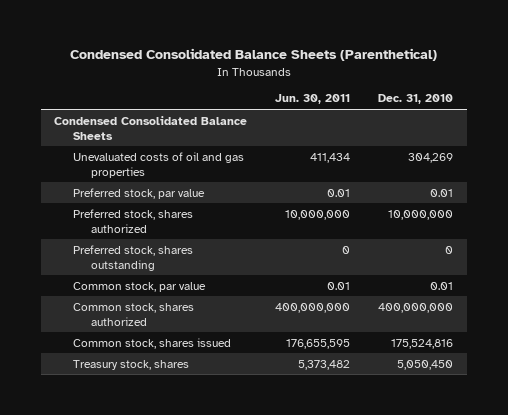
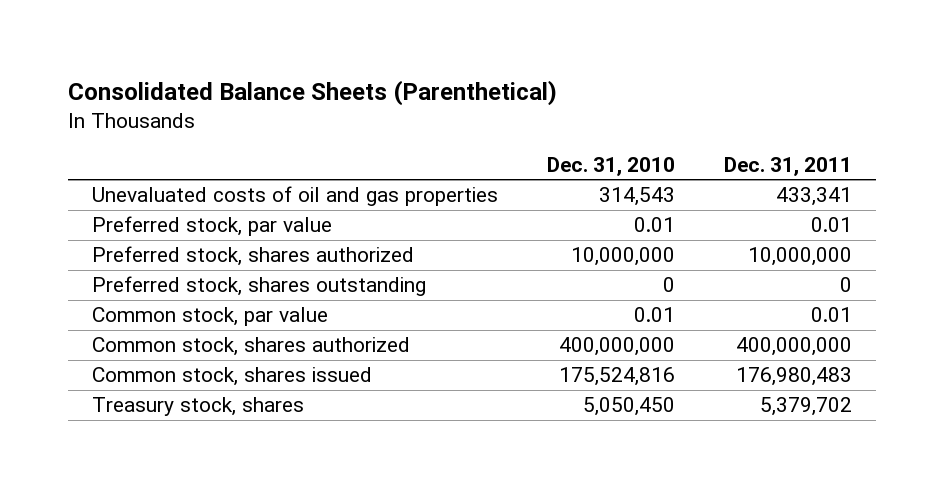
- Condensed Consolidated Balance Sheets (Parenthetical)
+ Consolidated Balance Sheets (Parenthetical)
- | Jun. 30, 2011 | Dec. 31, 2010
+ | Dec. 31, 2010 | Dec. 31, 2011
- Condensed Consolidated Balance Sheets
- Unevaluated costs of oil and gas properties | 411,434 | 304,269
+ Unevaluated costs of oil and gas properties | 314,543 | 433,341

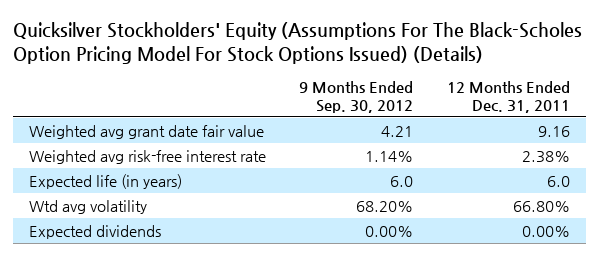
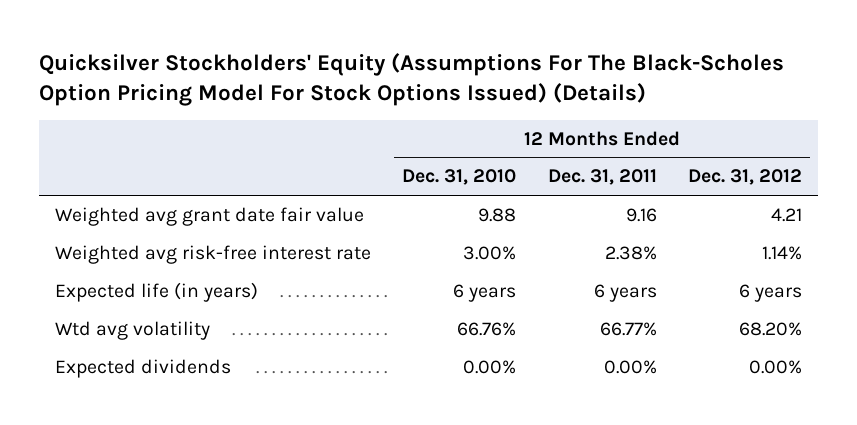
- | 9 Months Ended Sep. 30, 2012 | 12 Months Ended Dec. 31, 2011
+ | 12 Months Ended Dec. 31, 2010 | 12 Months Ended Dec. 31, 2011 | 12 Months Ended Dec. 31, 2012
- Expected life (in years) | 6.0 | 6.0
- Wtd avg volatility | 68.20% | 66.80%
+ Expected life (in years) | 6 years | 6 years | 6 years
+ Wtd avg volatility | 66.76% | 66.77% | 68.20%

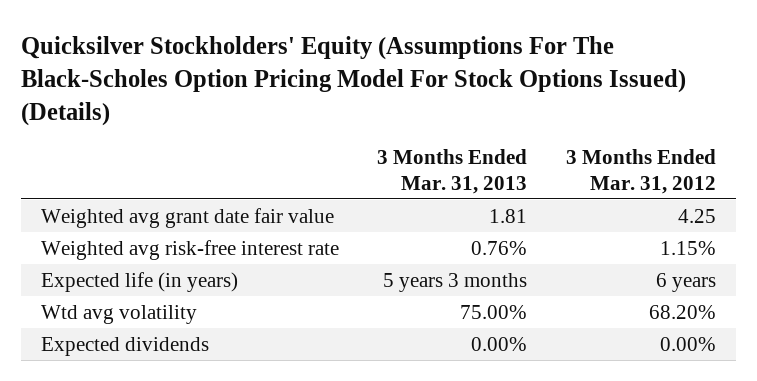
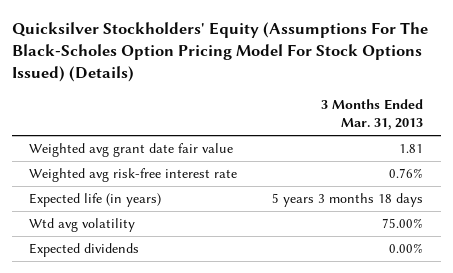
- | 3 Months Ended Mar. 31, 2013 | 3 Months Ended Mar. 31, 2012
+ | 3 Months Ended Mar. 31, 2013
- Expected life (in years) | 5 years 3 months | 6 years
+ Expected life (in years) | 5 years 3 months 18 days

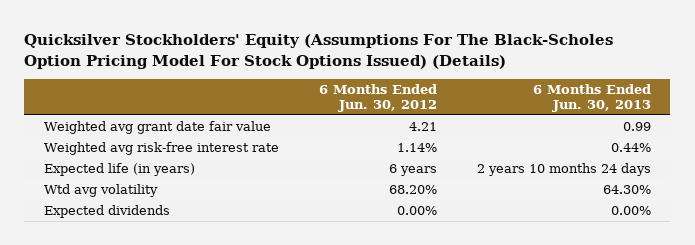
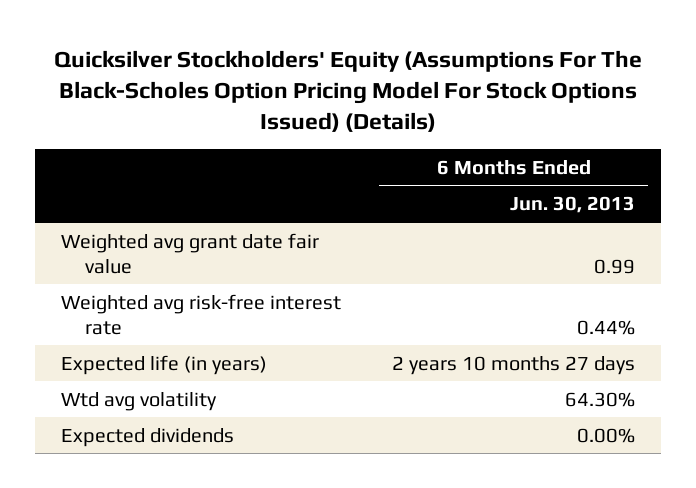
- | 6 Months Ended Jun. 30, 2012 | 6 Months Ended Jun. 30, 2013
+ | 6 Months Ended Jun. 30, 2013
- Expected life (in years) | 6 years | 2 years 10 months 24 days
+ Expected life (in years) | 2 years 10 months 27 days

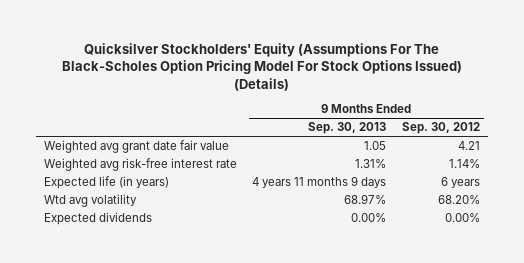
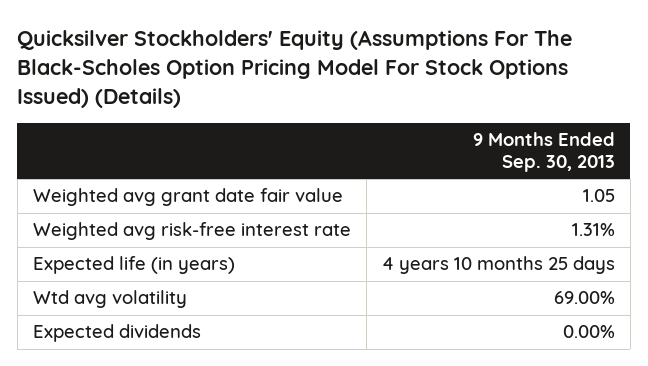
- | 9 Months Ended Sep. 30, 2013 | 9 Months Ended Sep. 30, 2012
+ | 9 Months Ended Sep. 30, 2013
- Expected life (in years) | 4 years 11 months 9 days | 6 years
- Wtd avg volatility | 68.97% | 68.20%
+ Expected life (in years) | 4 years 10 months 25 days
+ Wtd avg volatility | 69.00%

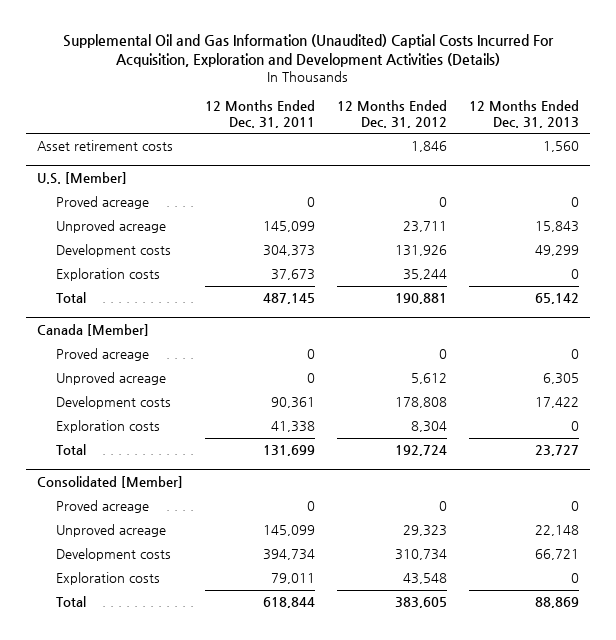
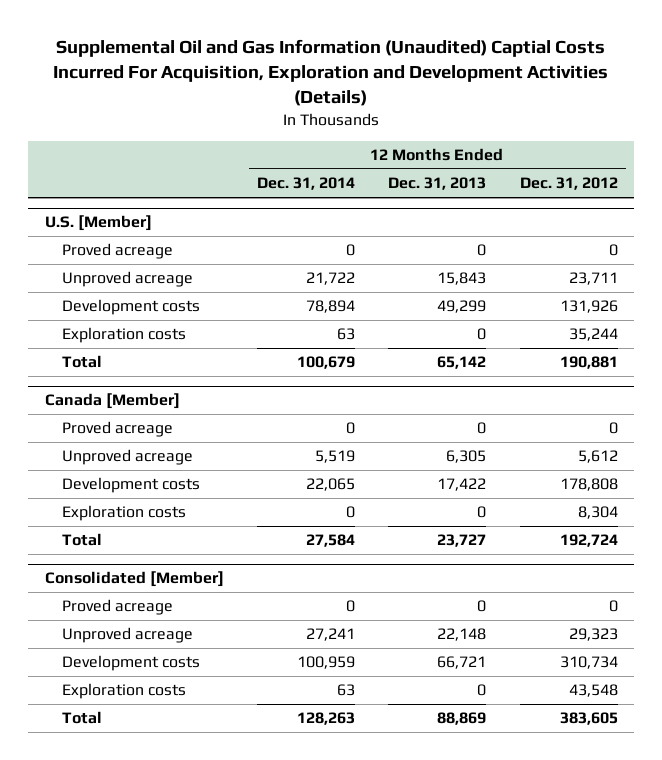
- | 12 Months Ended Dec. 31, 2011 | 12 Months Ended Dec. 31, 2012 | 12 Months Ended Dec. 31, 2013
+ | 12 Months Ended Dec. 31, 2014 | 12 Months Ended Dec. 31, 2013 | 12 Months Ended Dec. 31, 2012
- Asset retirement costs | | 1,846 | 1,560

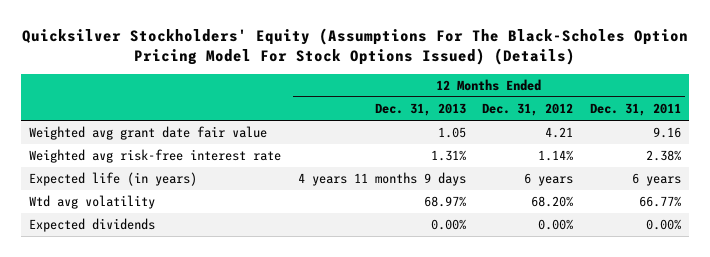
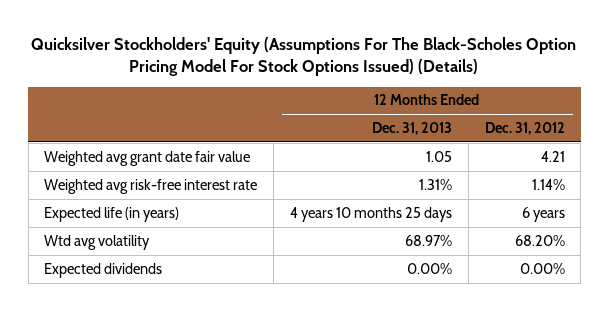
- | 12 Months Ended Dec. 31, 2013 | 12 Months Ended Dec. 31, 2012 | 12 Months Ended Dec. 31, 2011
+ | 12 Months Ended Dec. 31, 2013 | 12 Months Ended Dec. 31, 2012
- Expected life (in years) | 4 years 11 months 9 days | 6 years | 6 years
+ Expected life (in years) | 4 years 10 months 25 days | 6 years

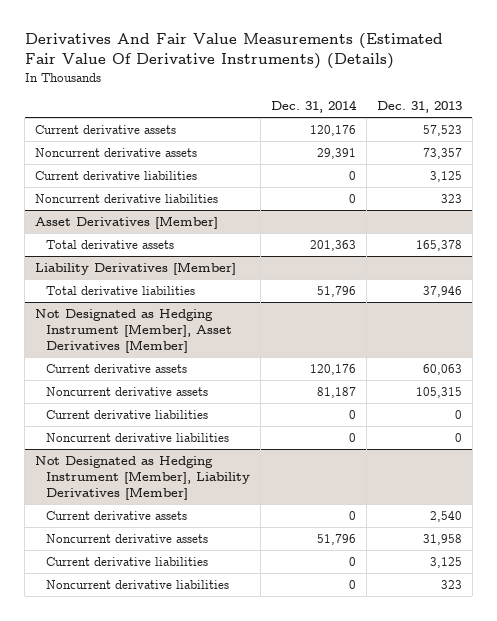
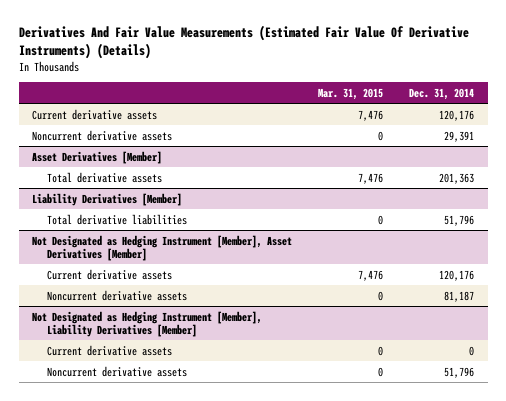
- | Dec. 31, 2014 | Dec. 31, 2013
+ | Mar. 31, 2015 | Dec. 31, 2014
- Current derivative liabilities | 0 | 3,125
- Noncurrent derivative liabilities | 0 | 323
@ Not Designated as Hedging Instrument [Member], Asset Derivatives [Member]
- Current derivative liabilities | 0 | 0
- Noncurrent derivative liabilities | 0 | 0
@ Not Designated as Hedging Instrument [Member], Liability Derivatives [Member]
- Current derivative liabilities | 0 | 3,125
- Noncurrent derivative liabilities | 0 | 323

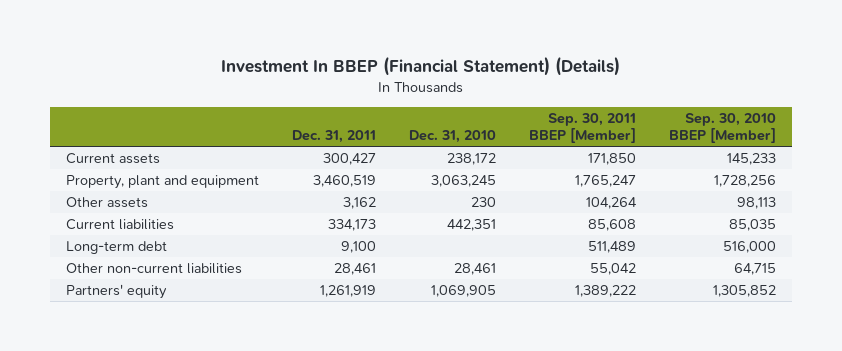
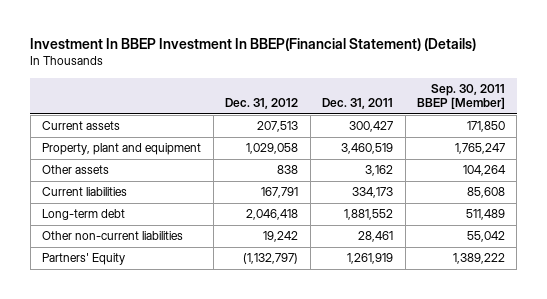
- Investment In BBEP (Financial Statement) (Details)
+ Investment In BBEP Investment In BBEP(Financial Statement) (Details)
- | Dec. 31, 2011 | Dec. 31, 2010 | Sep. 30, 2011 BBEP [Member] | Sep. 30, 2010 BBEP [Member]
+ | Dec. 31, 2012 | Dec. 31, 2011 | Sep. 30, 2011 BBEP [Member]
- Long-term debt | 9,100 | | 511,489 | 516,000
+ Long-term debt | 2,046,418 | 1,881,552 | 511,489
- Partners' equity | 1,261,919 | 1,069,905 | 1,389,222 | 1,305,852
+ Partners' Equity | (1,132,797) | 1,261,919 | 1,389,222

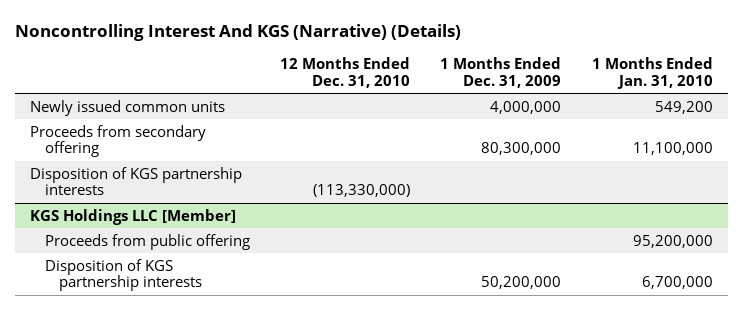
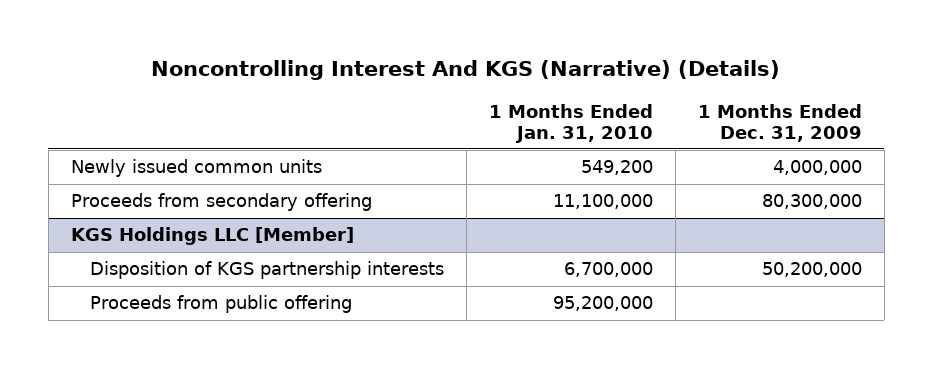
- | 12 Months Ended Dec. 31, 2010 | 1 Months Ended Dec. 31, 2009 | 1 Months Ended Jan. 31, 2010
+ | 1 Months Ended Jan. 31, 2010 | 1 Months Ended Dec. 31, 2009
- Disposition of KGS partnership interests | (113,330,000) | |
@ KGS Holdings LLC [Member]
moved down: Proceeds from public offering | 95,200,000 |

